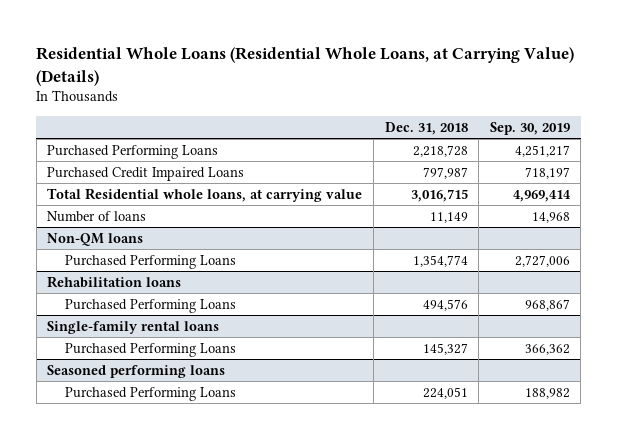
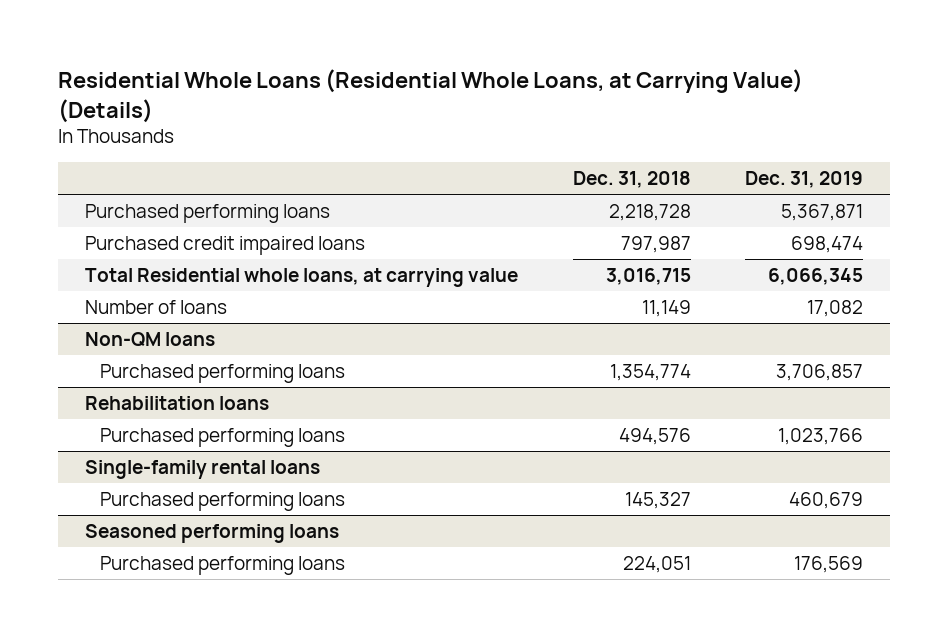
- | Dec. 31, 2018 | Sep. 30, 2019
+ | Dec. 31, 2018 | Dec. 31, 2019
- Purchased Performing Loans | 2,218,728 | 4,251,217
- Purchased Credit Impaired Loans | 797,987 | 718,197
+ Purchased performing loans | 2,218,728 | 5,367,871
+ Purchased credit impaired loans | 797,987 | 698,474
@ Non-QM loans
- Purchased Performing Loans | 1,354,774 | 2,727,006
+ Purchased performing loans | 1,354,774 | 3,706,857
@ Rehabilitation loans
- Purchased Performing Loans | 494,576 | 968,867
+ Purchased performing loans | 494,576 | 1,023,766
@ Single-family rental loans
- Purchased Performing Loans | 145,327 | 366,362
+ Purchased performing loans | 145,327 | 460,679
@ Seasoned performing loans
- Purchased Performing Loans | 224,051 | 188,982
+ Purchased performing loans | 224,051 | 176,569

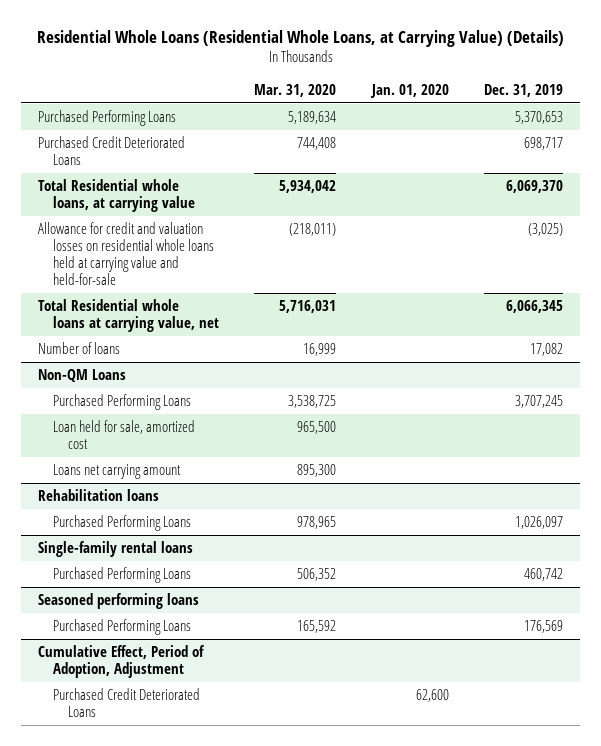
- | Dec. 31, 2018 | Dec. 31, 2019
+ | Mar. 31, 2020 | Jan. 01, 2020 | Dec. 31, 2019
- Purchased performing loans | 2,218,728 | 5,367,871
- Purchased credit impaired loans | 797,987 | 698,474
- Total Residential whole loans, at carrying value | 3,016,715 | 6,066,345
+ Purchased Performing Loans | 5,189,634 | | 5,370,653
+ Purchased Credit Deteriorated Loans | 744,408 | | 698,717
+ Total Residential whole loans, at carrying value | 5,934,042 | | 6,069,370
+ Allowance for credit and valuation losses on residential whole loans held at carrying value and held-for-sale | (218,011) | | (3,025)
+ Total Residential whole loans at carrying value, net | 5,716,031 | | 6,066,345
- Non-QM loans
- Purchased performing loans | 1,354,774 | 3,706,857
+ Non-QM Loans
+ Purchased Performing Loans | 3,538,725 | | 3,707,245
+ Loan held for sale, amortized cost | 965,500 | |
+ Loans net carrying amount | 895,300 | |
@ Rehabilitation loans
- Purchased performing loans | 494,576 | 1,023,766
+ Purchased Performing Loans | 978,965 | | 1,026,097
@ Single-family rental loans
- Purchased performing loans | 145,327 | 460,679
+ Purchased Performing Loans | 506,352 | | 460,742
@ Seasoned performing loans
- Purchased performing loans | 224,051 | 176,569
+ Purchased Performing Loans | 165,592 | | 176,569
+ Cumulative Effect, Period of Adoption, Adjustment
+ Purchased Credit Deteriorated Loans | | 62,600 |

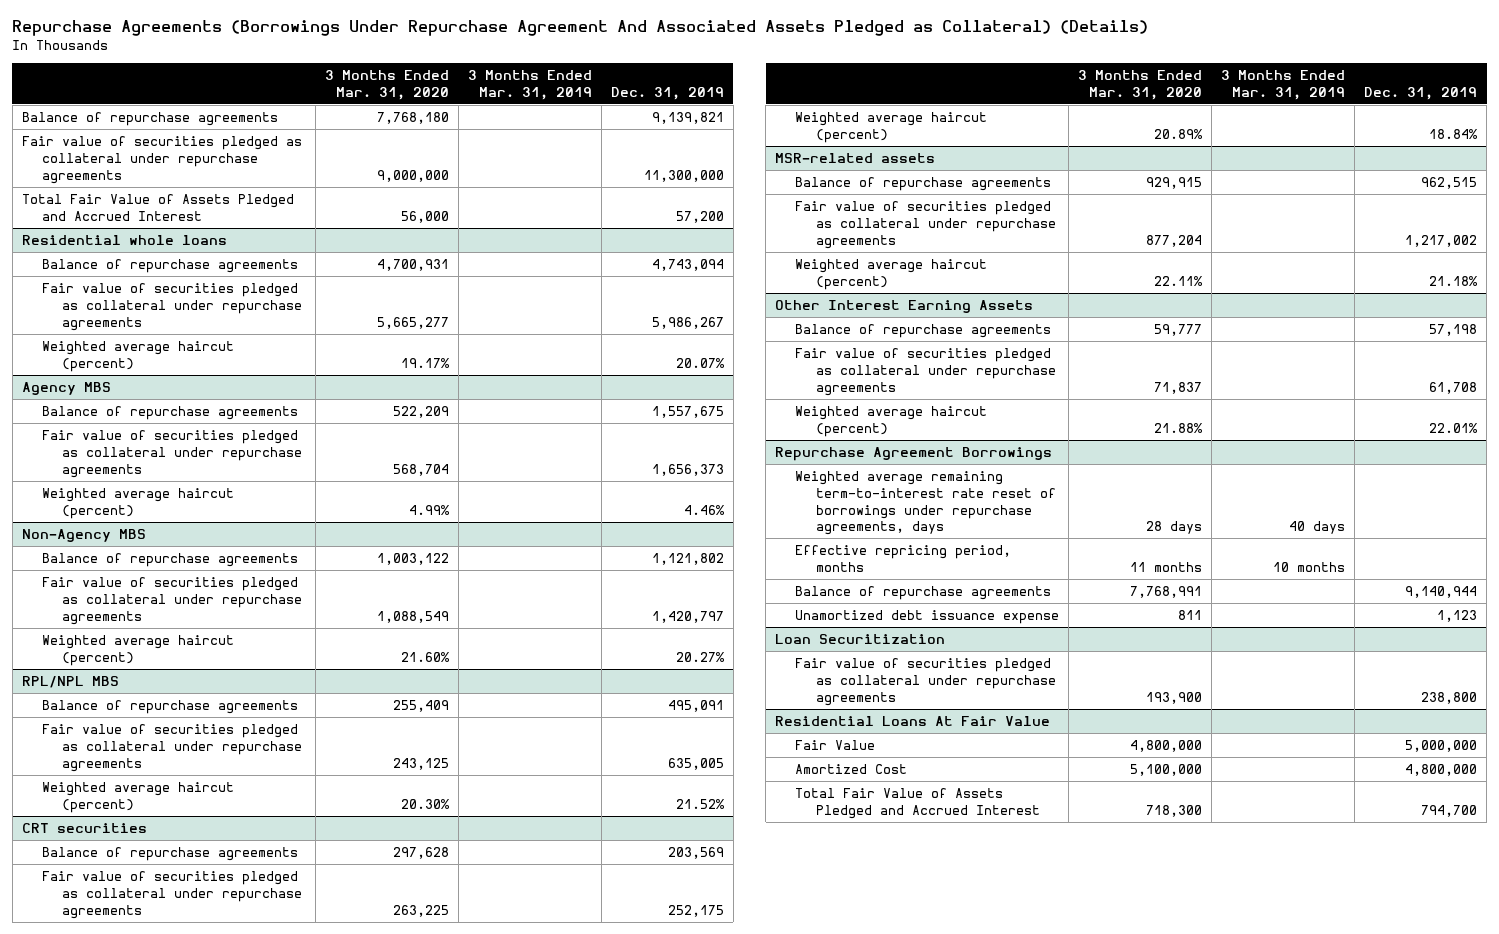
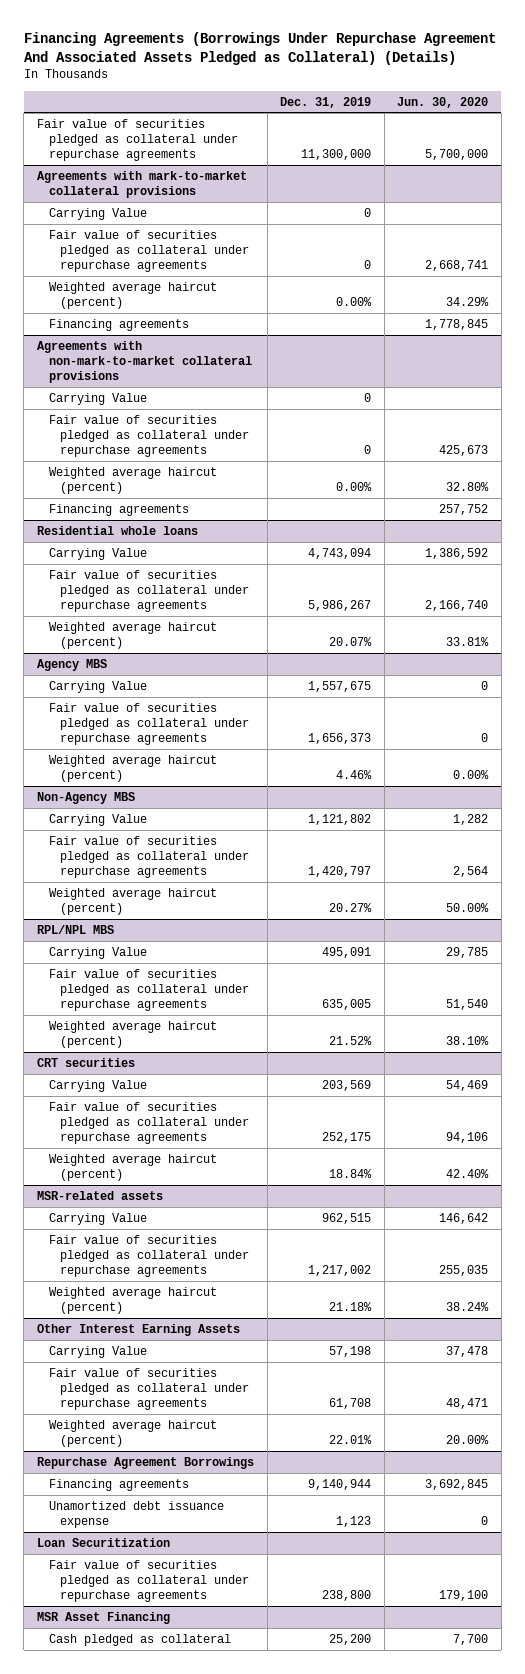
- Repurchase Agreements (Borrowings Under Repurchase Agreement And Associated Assets Pledged as Collateral) (Details)
+ Financing Agreements (Borrowings Under Repurchase Agreement And Associated Assets Pledged as Collateral) (Details)
- | 3 Months Ended Mar. 31, 2020 | 3 Months Ended Mar. 31, 2019 | Dec. 31, 2019
+ | Dec. 31, 2019 | Jun. 30, 2020
- Balance of repurchase agreements | 7,768,180 | | 9,139,821
- Total Fair Value of Assets Pledged and Accrued Interest | 56,000 | | 57,200
+ Agreements with mark-to-market collateral provisions
+ Carrying Value | 0 |
+ Fair value of securities pledged as collateral under repurchase agreements | 0 | 2,668,741
+ Weighted average haircut (percent) | 0.00% | 34.29%
+ Financing agreements | | 1,778,845
+ Agreements with non-mark-to-market collateral provisions
+ Carrying Value | 0 |
+ Fair value of securities pledged as collateral under repurchase agreements | 0 | 425,673
+ Weighted average haircut (percent) | 0.00% | 32.80%
+ Financing agreements | | 257,752
@ Residential whole loans
- Balance of repurchase agreements | 4,700,931 | | 4,743,094
+ Carrying Value | 4,743,094 | 1,386,592
@ Agency MBS
- Balance of repurchase agreements | 522,209 | | 1,557,675
+ Carrying Value | 1,557,675 | 0
@ Non-Agency MBS
- Balance of repurchase agreements | 1,003,122 | | 1,121,802
+ Carrying Value | 1,121,802 | 1,282
@ RPL/NPL MBS
- Balance of repurchase agreements | 255,409 | | 495,091
+ Carrying Value | 495,091 | 29,785
@ CRT securities
- Balance of repurchase agreements | 297,628 | | 203,569
+ Carrying Value | 203,569 | 54,469
@ MSR-related assets
- Balance of repurchase agreements | 929,915 | | 962,515
+ Carrying Value | 962,515 | 146,642
@ Other Interest Earning Assets
- Balance of repurchase agreements | 59,777 | | 57,198
+ Carrying Value | 57,198 | 37,478
@ Repurchase Agreement Borrowings
- Weighted average remaining term-to-interest rate reset of borrowings under repurchase agreements, days | 28 days | 40 days |
- Effective repricing period, months | 11 months | 10 months |
- Balance of repurchase agreements | 7,768,991 | | 9,140,944
+ Financing agreements | 9,140,944 | 3,692,845
- Residential Loans At Fair Value
- Fair Value | 4,800,000 | | 5,000,000
- Amortized Cost | 5,100,000 | | 4,800,000
- Total Fair Value of Assets Pledged and Accrued Interest | 718,300 | | 794,700
+ MSR Asset Financing
+ Cash pledged as collateral | 25,200 | 7,700

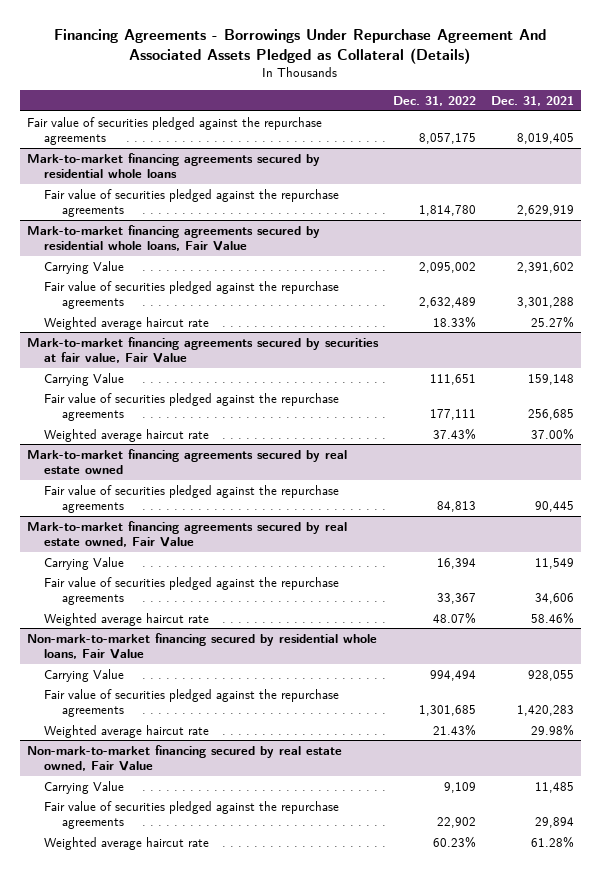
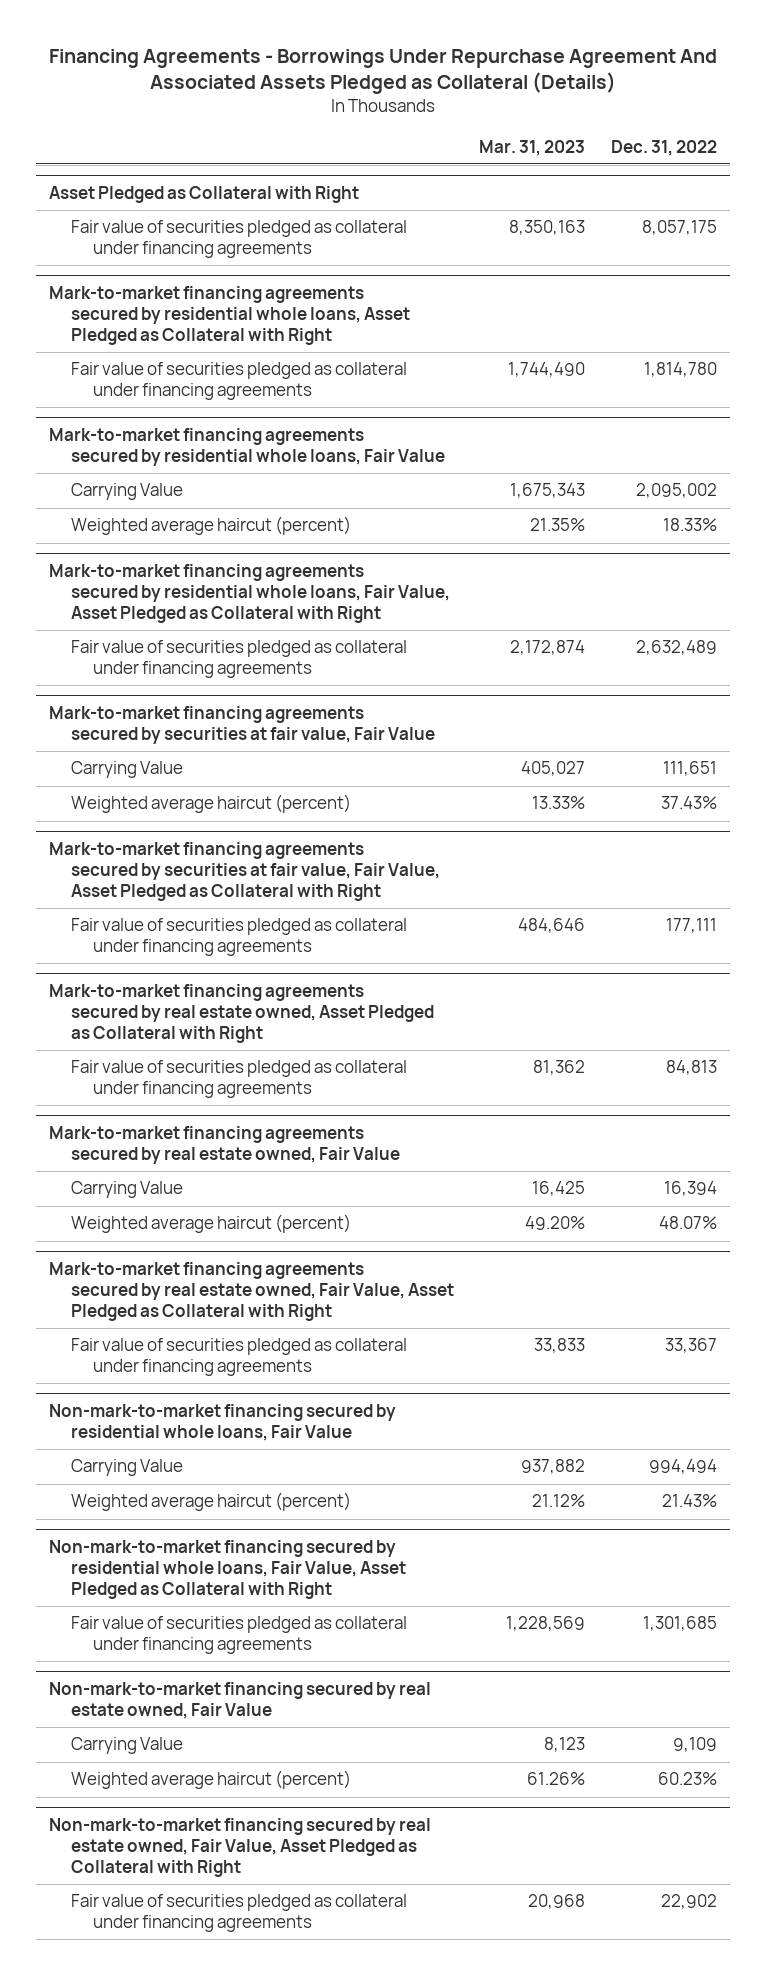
- | Dec. 31, 2022 | Dec. 31, 2021
+ | Mar. 31, 2023 | Dec. 31, 2022
- Fair value of securities pledged against the repurchase agreements | 8,057,175 | 8,019,405
- Mark-to-market financing agreements secured by residential whole loans
- Fair value of securities pledged against the repurchase agreements | 1,814,780 | 2,629,919
+ Asset Pledged as Collateral with Right
+ Fair value of securities pledged as collateral under financing agreements | 8,350,163 | 8,057,175
+ Mark-to-market financing agreements secured by residential whole loans, Asset Pledged as Collateral with Right
+ Fair value of securities pledged as collateral under financing agreements | 1,744,490 | 1,814,780
@ Mark-to-market financing agreements secured by residential whole loans, Fair Value
- Fair value of securities pledged against the repurchase agreements | 2,632,489 | 3,301,288
- Weighted average haircut rate | 18.33% | 25.27%
+ Weighted average haircut (percent) | 21.35% | 18.33%
+ Mark-to-market financing agreements secured by residential whole loans, Fair Value, Asset Pledged as Collateral with Right
+ Fair value of securities pledged as collateral under financing agreements | 2,172,874 | 2,632,489
@ Mark-to-market financing agreements secured by securities at fair value, Fair Value
- Fair value of securities pledged against the repurchase agreements | 177,111 | 256,685
- Weighted average haircut rate | 37.43% | 37.00%
- Mark-to-market financing agreements secured by real estate owned
- Fair value of securities pledged against the repurchase agreements | 84,813 | 90,445
@ Mark-to-market financing agreements secured by securities at fair value, Fair Value
+ Weighted average haircut (percent) | 13.33% | 37.43%
+ Mark-to-market financing agreements secured by securities at fair value, Fair Value, Asset Pledged as Collateral with Right
+ Fair value of securities pledged as collateral under financing agreements | 484,646 | 177,111
+ Mark-to-market financing agreements secured by real estate owned, Asset Pledged as Collateral with Right
+ Fair value of securities pledged as collateral under financing agreements | 81,362 | 84,813
@ Mark-to-market financing agreements secured by real estate owned, Fair Value
- Fair value of securities pledged against the repurchase agreements | 33,367 | 34,606
- Weighted average haircut rate | 48.07% | 58.46%
+ Weighted average haircut (percent) | 49.20% | 48.07%
+ Mark-to-market financing agreements secured by real estate owned, Fair Value, Asset Pledged as Collateral with Right
+ Fair value of securities pledged as collateral under financing agreements | 33,833 | 33,367
@ Non-mark-to-market financing secured by residential whole loans, Fair Value
- Fair value of securities pledged against the repurchase agreements | 1,301,685 | 1,420,283
- Weighted average haircut rate | 21.43% | 29.98%
+ Weighted average haircut (percent) | 21.12% | 21.43%
+ Non-mark-to-market financing secured by residential whole loans, Fair Value, Asset Pledged as Collateral with Right
+ Fair value of securities pledged as collateral under financing agreements | 1,228,569 | 1,301,685
@ Non-mark-to-market financing secured by real estate owned, Fair Value
- Fair value of securities pledged against the repurchase agreements | 22,902 | 29,894
- Weighted average haircut rate | 60.23% | 61.28%
+ Weighted average haircut (percent) | 61.26% | 60.23%
+ Non-mark-to-market financing secured by real estate owned, Fair Value, Asset Pledged as Collateral with Right
+ Fair value of securities pledged as collateral under financing agreements | 20,968 | 22,902

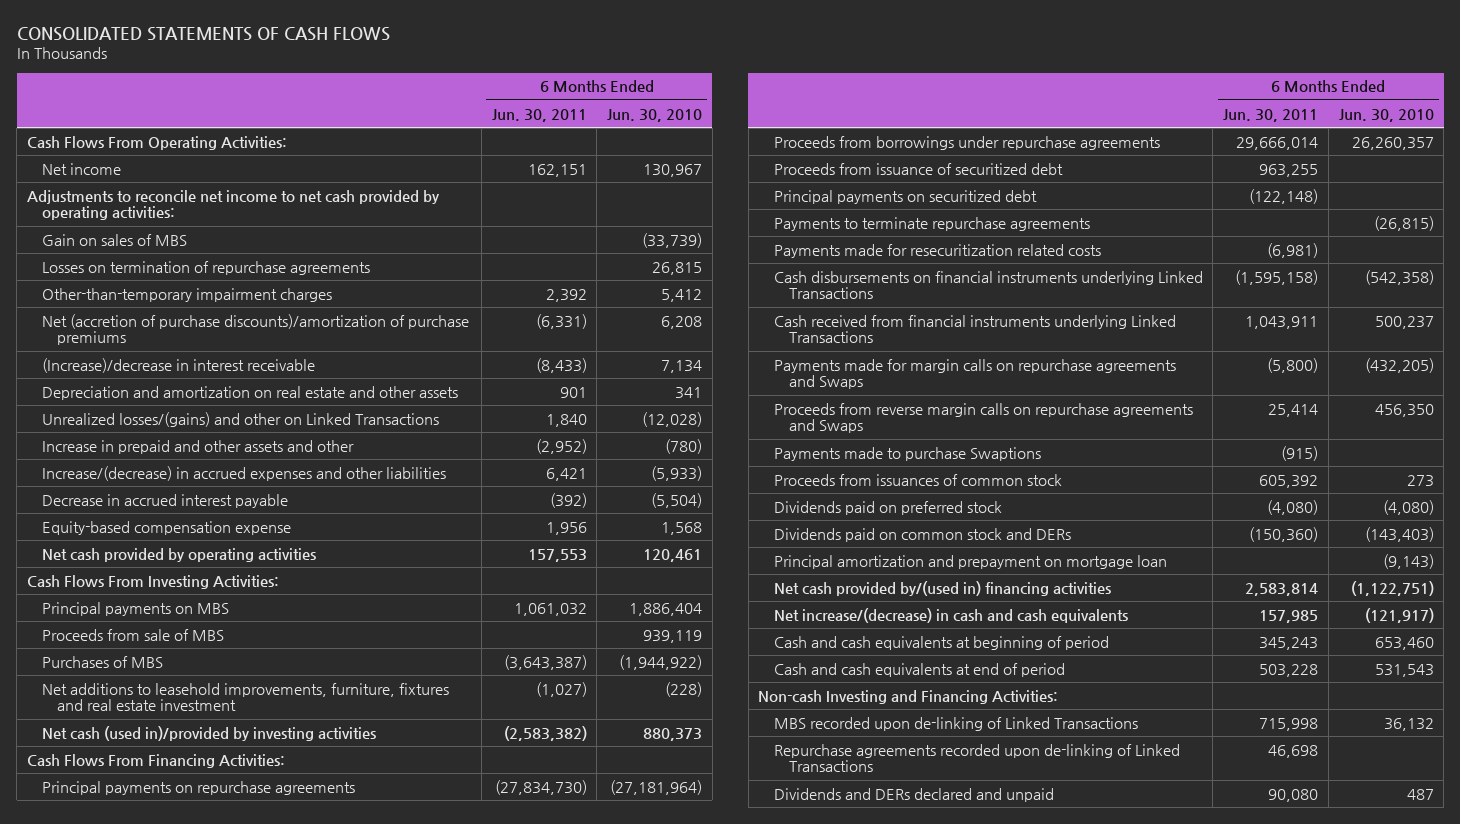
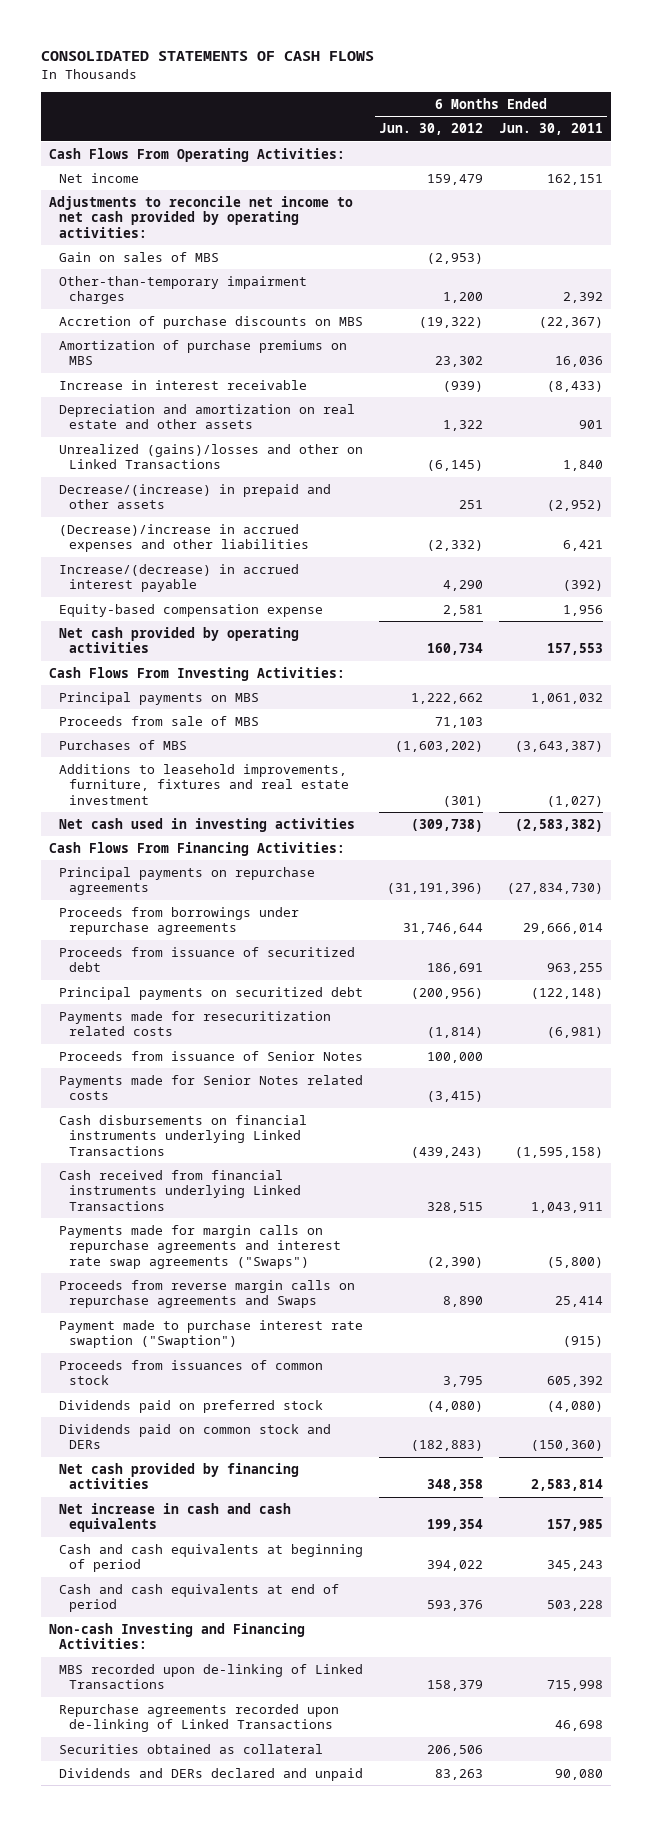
- | 6 Months Ended Jun. 30, 2011 | 6 Months Ended Jun. 30, 2010
+ | 6 Months Ended Jun. 30, 2012 | 6 Months Ended Jun. 30, 2011
- Losses on termination of repurchase agreements | | 26,815
- Net (accretion of purchase discounts)/amortization of purchase premiums | (6,331) | 6,208
- (Increase)/decrease in interest receivable | (8,433) | 7,134
+ Accretion of purchase discounts on MBS | (19,322) | (22,367)
+ Amortization of purchase premiums on MBS | 23,302 | 16,036
+ Increase in interest receivable | (939) | (8,433)
- Unrealized losses/(gains) and other on Linked Transactions | 1,840 | (12,028)
- Increase in prepaid and other assets and other | (2,952) | (780)
- Increase/(decrease) in accrued expenses and other liabilities | 6,421 | (5,933)
- Decrease in accrued interest payable | (392) | (5,504)
+ Unrealized (gains)/losses and other on Linked Transactions | (6,145) | 1,840
+ Decrease/(increase) in prepaid and other assets | 251 | (2,952)
+ (Decrease)/increase in accrued expenses and other liabilities | (2,332) | 6,421
+ Increase/(decrease) in accrued interest payable | 4,290 | (392)
- Net additions to leasehold improvements, furniture, fixtures and real estate investment | (1,027) | (228)
- Net cash (used in)/provided by investing activities | (2,583,382) | 880,373
+ Additions to leasehold improvements, furniture, fixtures and real estate investment | (301) | (1,027)
+ Net cash used in investing activities | (309,738) | (2,583,382)
- Payments to terminate repurchase agreements | | (26,815)
+ Proceeds from issuance of Senior Notes | 100,000 |
+ Payments made for Senior Notes related costs | (3,415) |
- Payments made for margin calls on repurchase agreements and Swaps | (5,800) | (432,205)
+ Payments made for margin calls on repurchase agreements and interest rate swap agreements ("Swaps") | (2,390) | (5,800)
- Payments made to purchase Swaptions | (915) |
+ Payment made to purchase interest rate swaption ("Swaption") | | (915)
- Principal amortization and prepayment on mortgage loan | | (9,143)
- Net cash provided by/(used in) financing activities | 2,583,814 | (1,122,751)
- Net increase/(decrease) in cash and cash equivalents | 157,985 | (121,917)
+ Net cash provided by financing activities | 348,358 | 2,583,814
+ Net increase in cash and cash equivalents | 199,354 | 157,985
+ Securities obtained as collateral | 206,506 |

